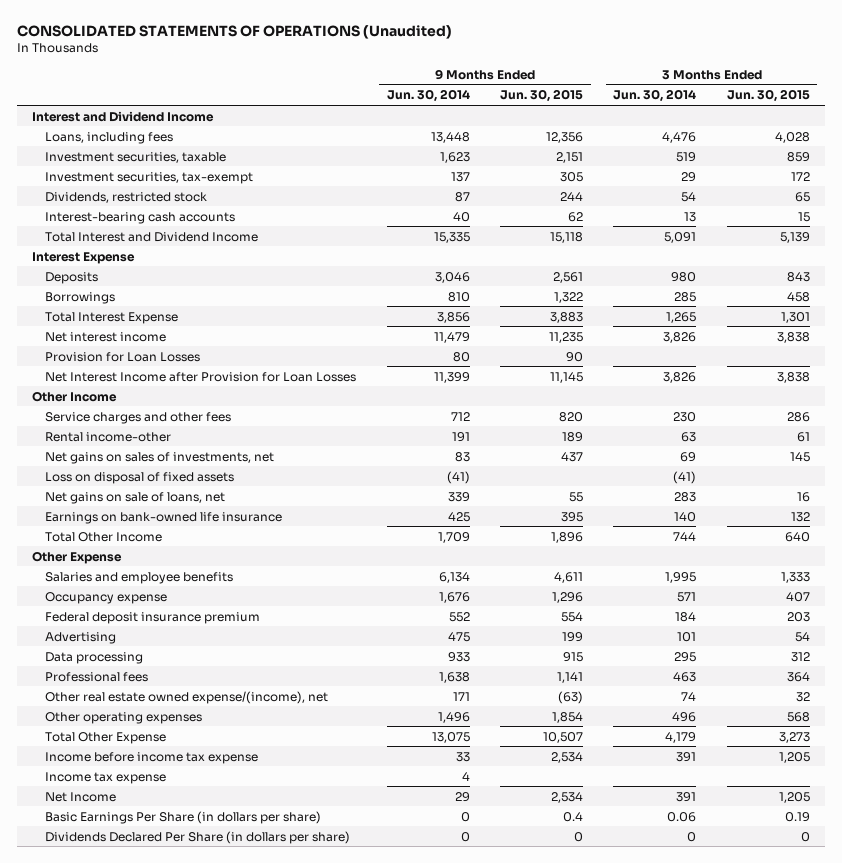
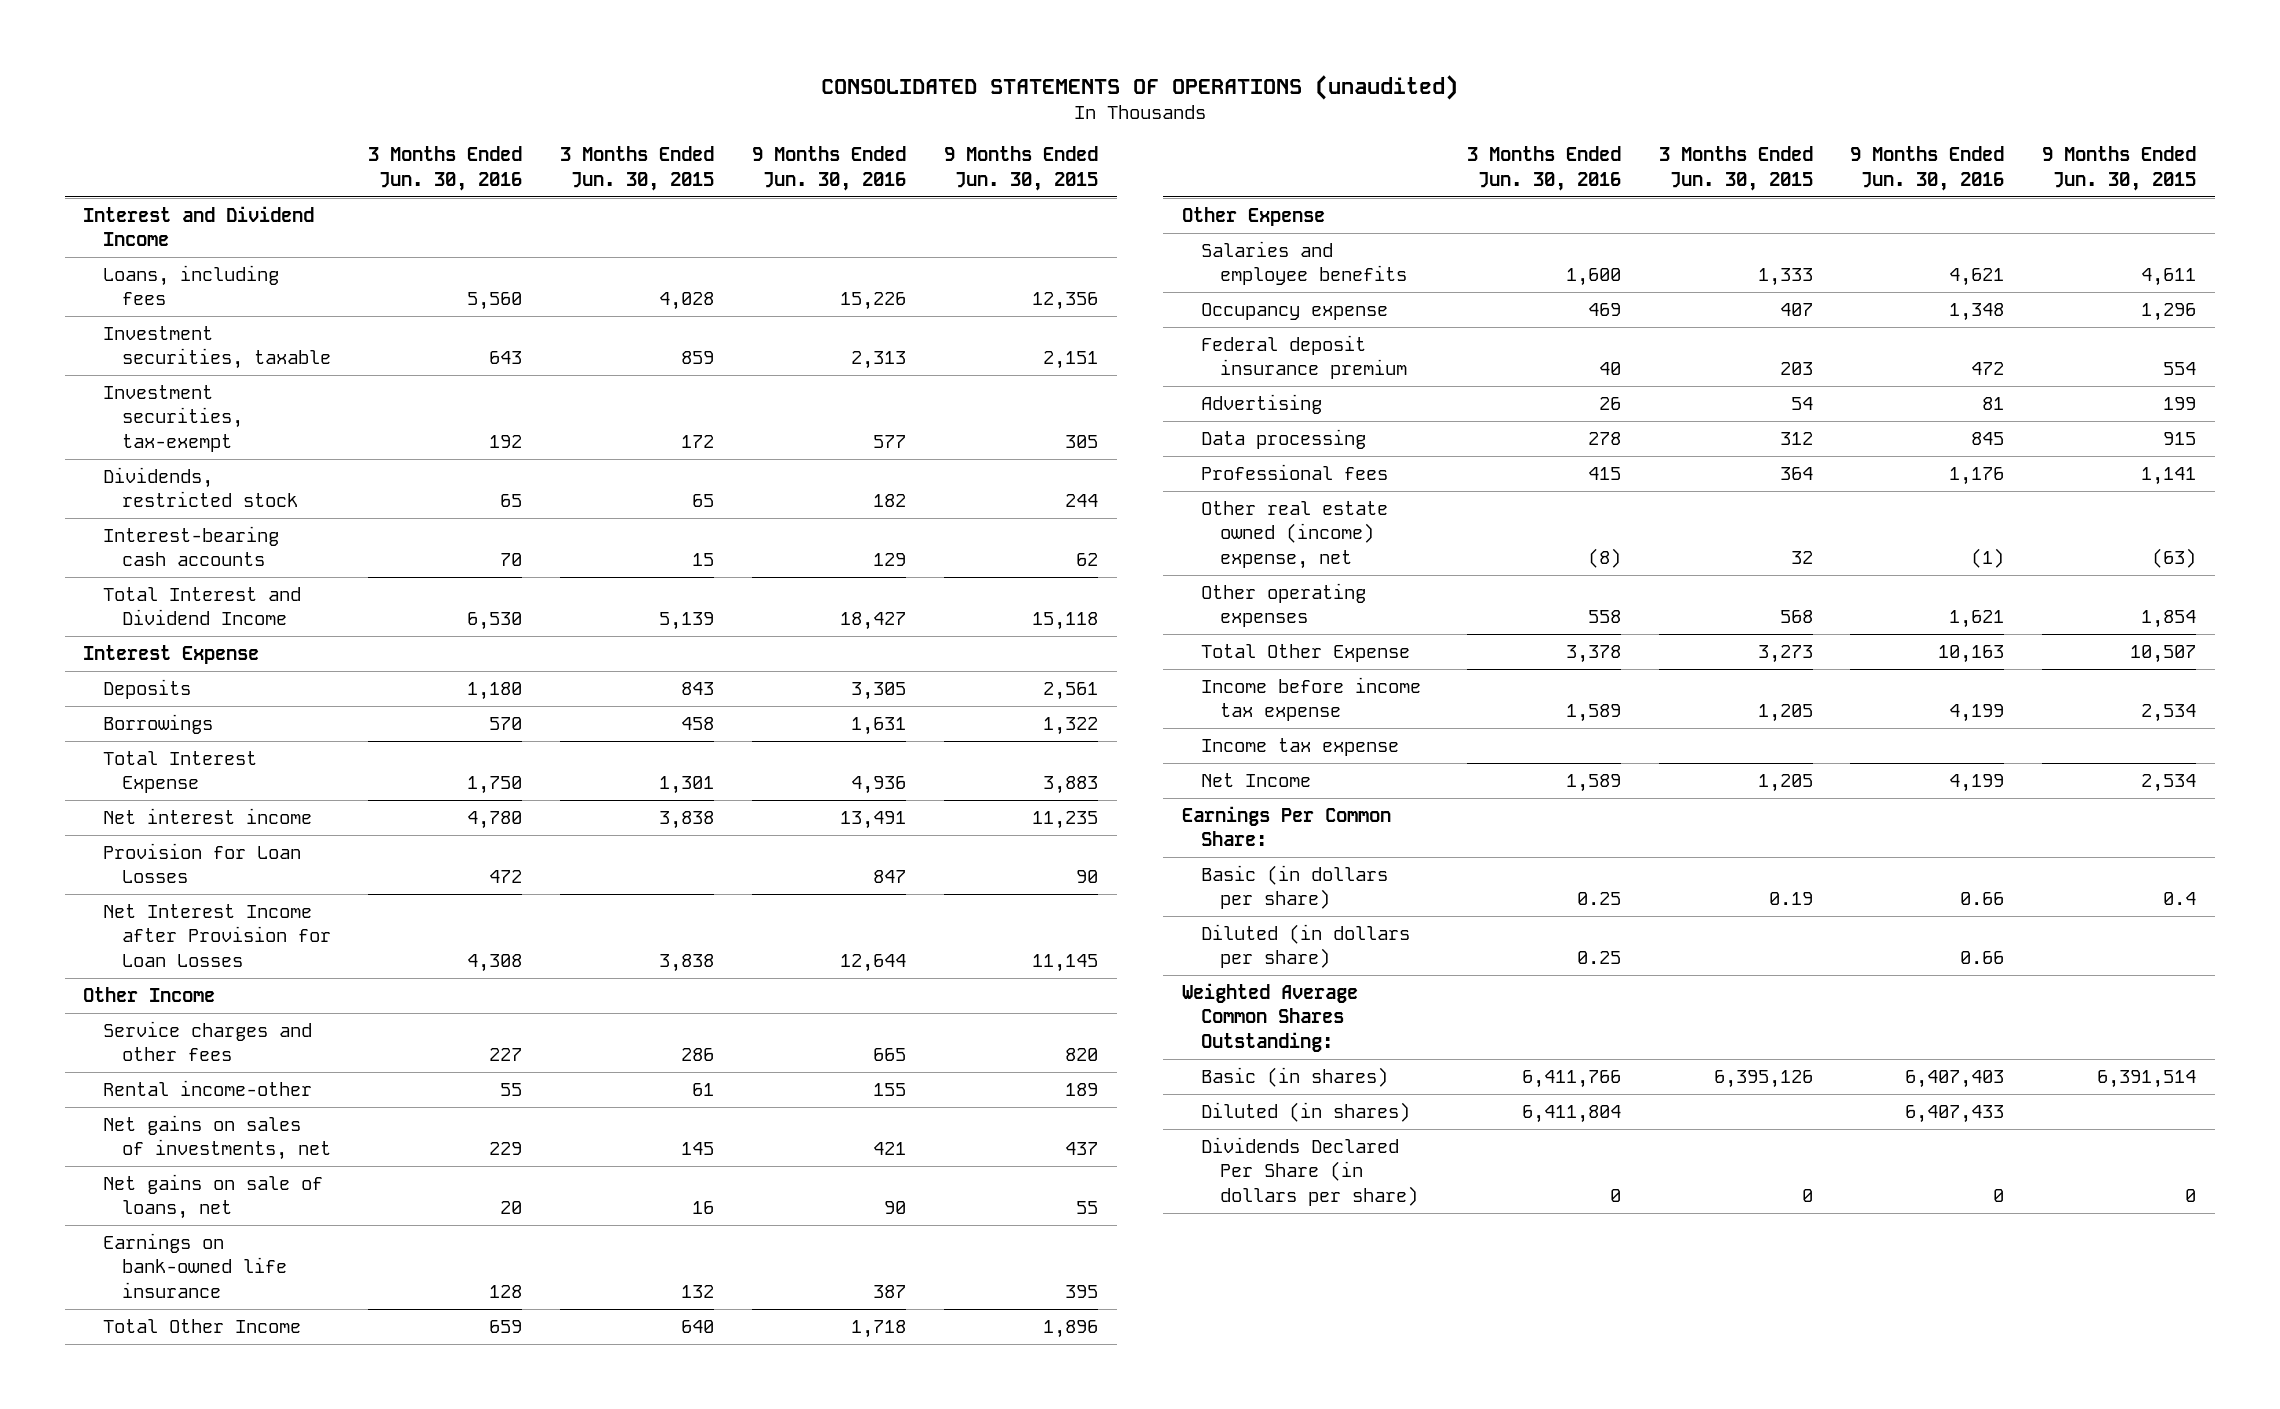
- CONSOLIDATED STATEMENTS OF OPERATIONS (Unaudited)
+ CONSOLIDATED STATEMENTS OF OPERATIONS (unaudited)
- | 9 Months Ended Jun. 30, 2014 | 9 Months Ended Jun. 30, 2015 | 3 Months Ended Jun. 30, 2014 | 3 Months Ended Jun. 30, 2015
+ | 3 Months Ended Jun. 30, 2016 | 3 Months Ended Jun. 30, 2015 | 9 Months Ended Jun. 30, 2016 | 9 Months Ended Jun. 30, 2015
- Loss on disposal of fixed assets | (41) | | (41) |
- Other real estate owned expense/(income), net | 171 | (63) | 74 | 32
+ Other real estate owned (income) expense, net | (8) | 32 | (1) | (63)
- Basic Earnings Per Share (in dollars per share) | 0 | 0.4 | 0.06 | 0.19
+ Earnings Per Common Share:
+ Basic (in dollars per share) | 0.25 | 0.19 | 0.66 | 0.4
+ Diluted (in dollars per share) | 0.25 | | 0.66 |
+ Weighted Average Common Shares Outstanding:
+ Basic (in shares) | 6,411,766 | 6,395,126 | 6,407,403 | 6,391,514
+ Diluted (in shares) | 6,411,804 | | 6,407,433 |

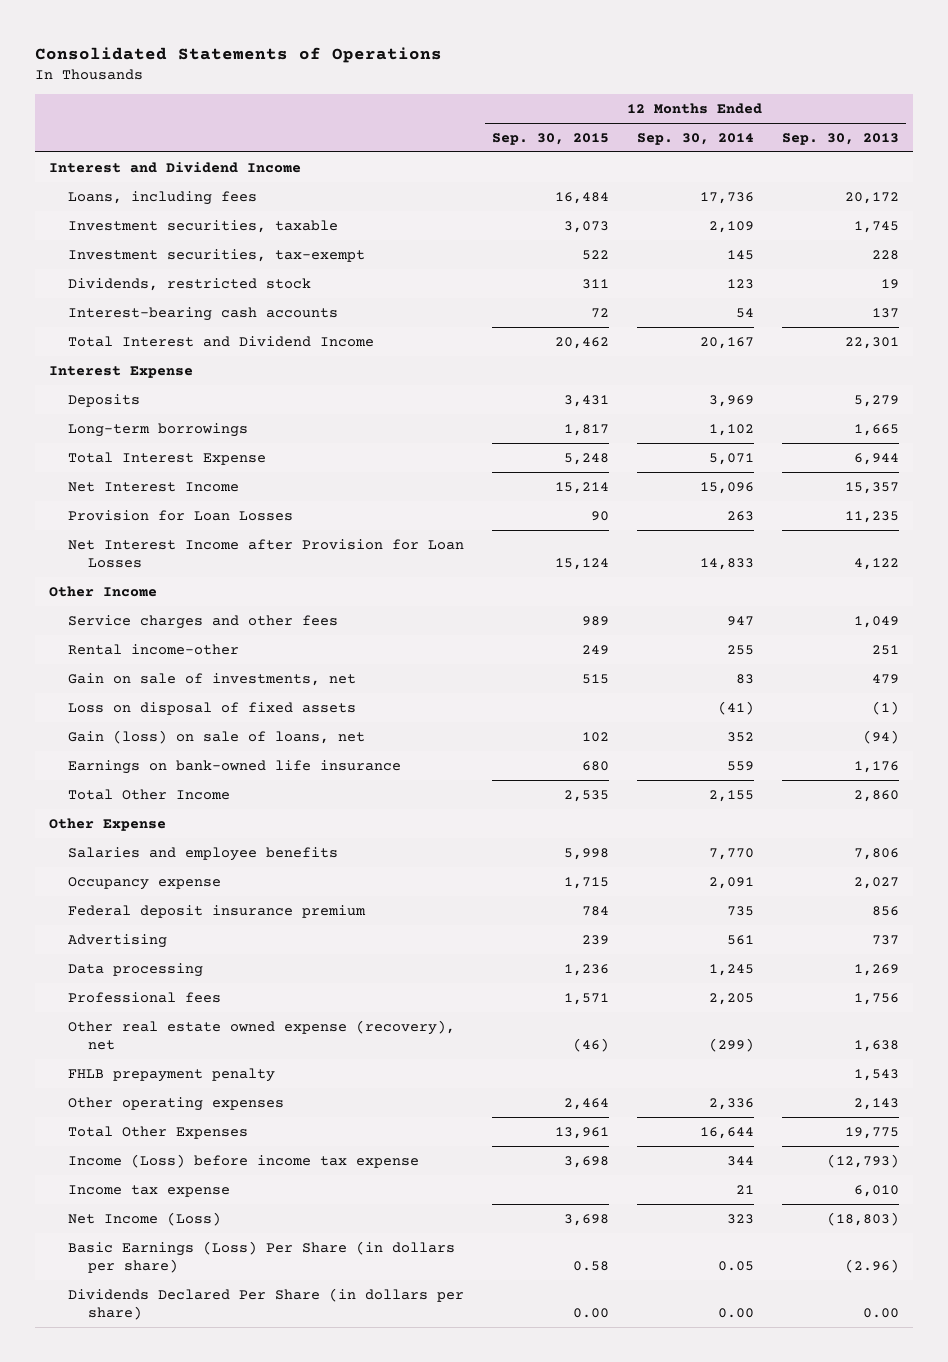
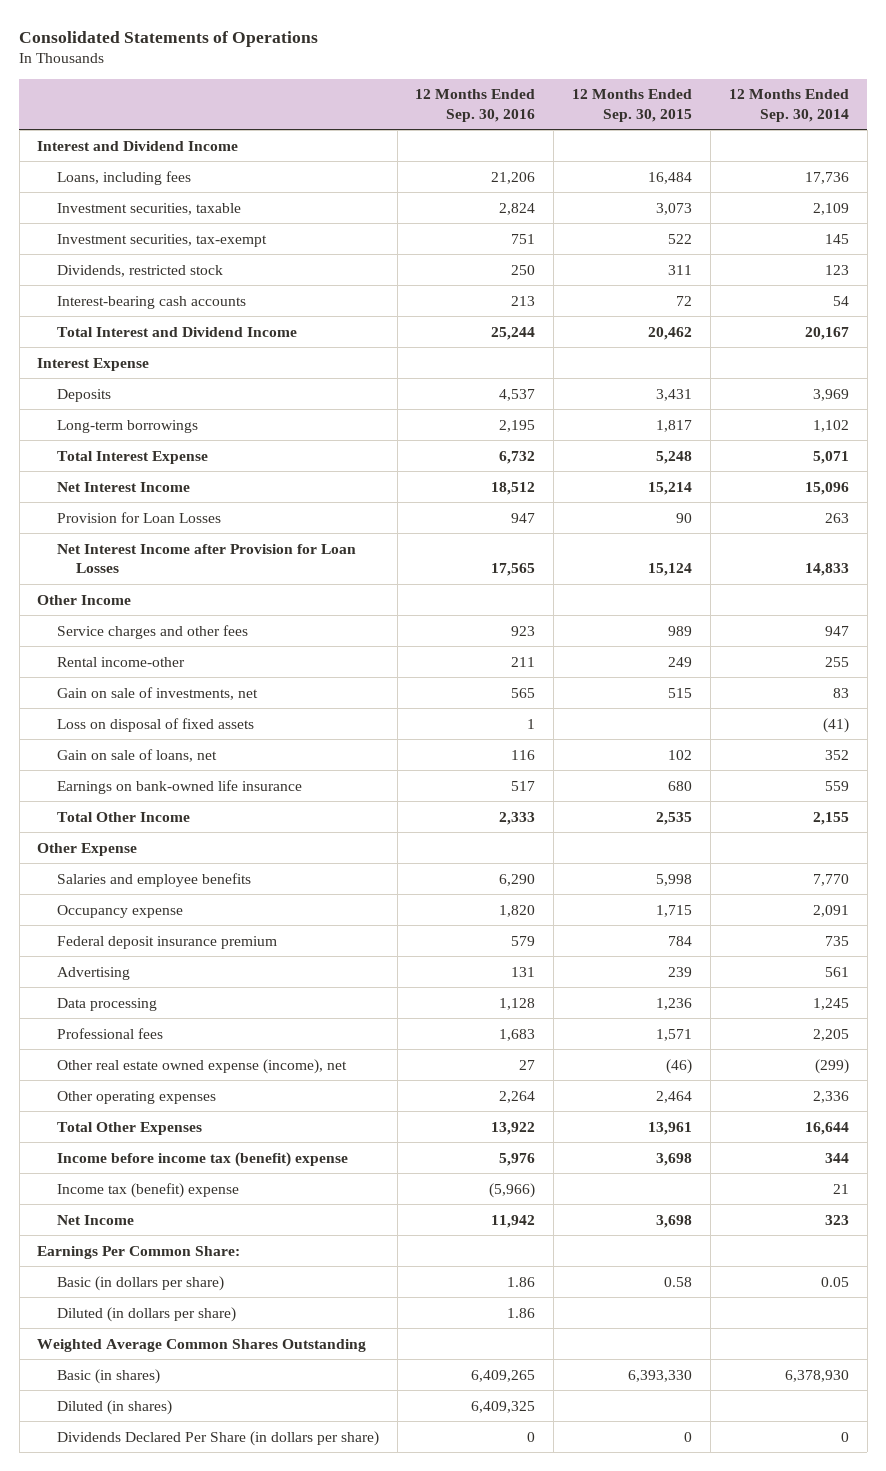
- | 12 Months Ended Sep. 30, 2015 | 12 Months Ended Sep. 30, 2014 | 12 Months Ended Sep. 30, 2013
+ | 12 Months Ended Sep. 30, 2016 | 12 Months Ended Sep. 30, 2015 | 12 Months Ended Sep. 30, 2014
- Gain (loss) on sale of loans, net | 102 | 352 | (94)
+ Gain on sale of loans, net | 116 | 102 | 352
- Other real estate owned expense (recovery), net | (46) | (299) | 1,638
- FHLB prepayment penalty | | | 1,543
+ Other real estate owned expense (income), net | 27 | (46) | (299)
- Income (Loss) before income tax expense | 3,698 | 344 | (12,793)
- Income tax expense | | 21 | 6,010
- Net Income (Loss) | 3,698 | 323 | (18,803)
- Basic Earnings (Loss) Per Share (in dollars per share) | 0.58 | 0.05 | (2.96)
- Dividends Declared Per Share (in dollars per share) | 0.00 | 0.00 | 0.00
+ Income before income tax (benefit) expense | 5,976 | 3,698 | 344
+ Income tax (benefit) expense | (5,966) | | 21
+ Net Income | 11,942 | 3,698 | 323
+ Earnings Per Common Share:
+ Basic (in dollars per share) | 1.86 | 0.58 | 0.05
+ Diluted (in dollars per share) | 1.86 | |
+ Weighted Average Common Shares Outstanding
+ Basic (in shares) | 6,409,265 | 6,393,330 | 6,378,930
+ Diluted (in shares) | 6,409,325 | |
+ Dividends Declared Per Share (in dollars per share) | 0 | 0 | 0

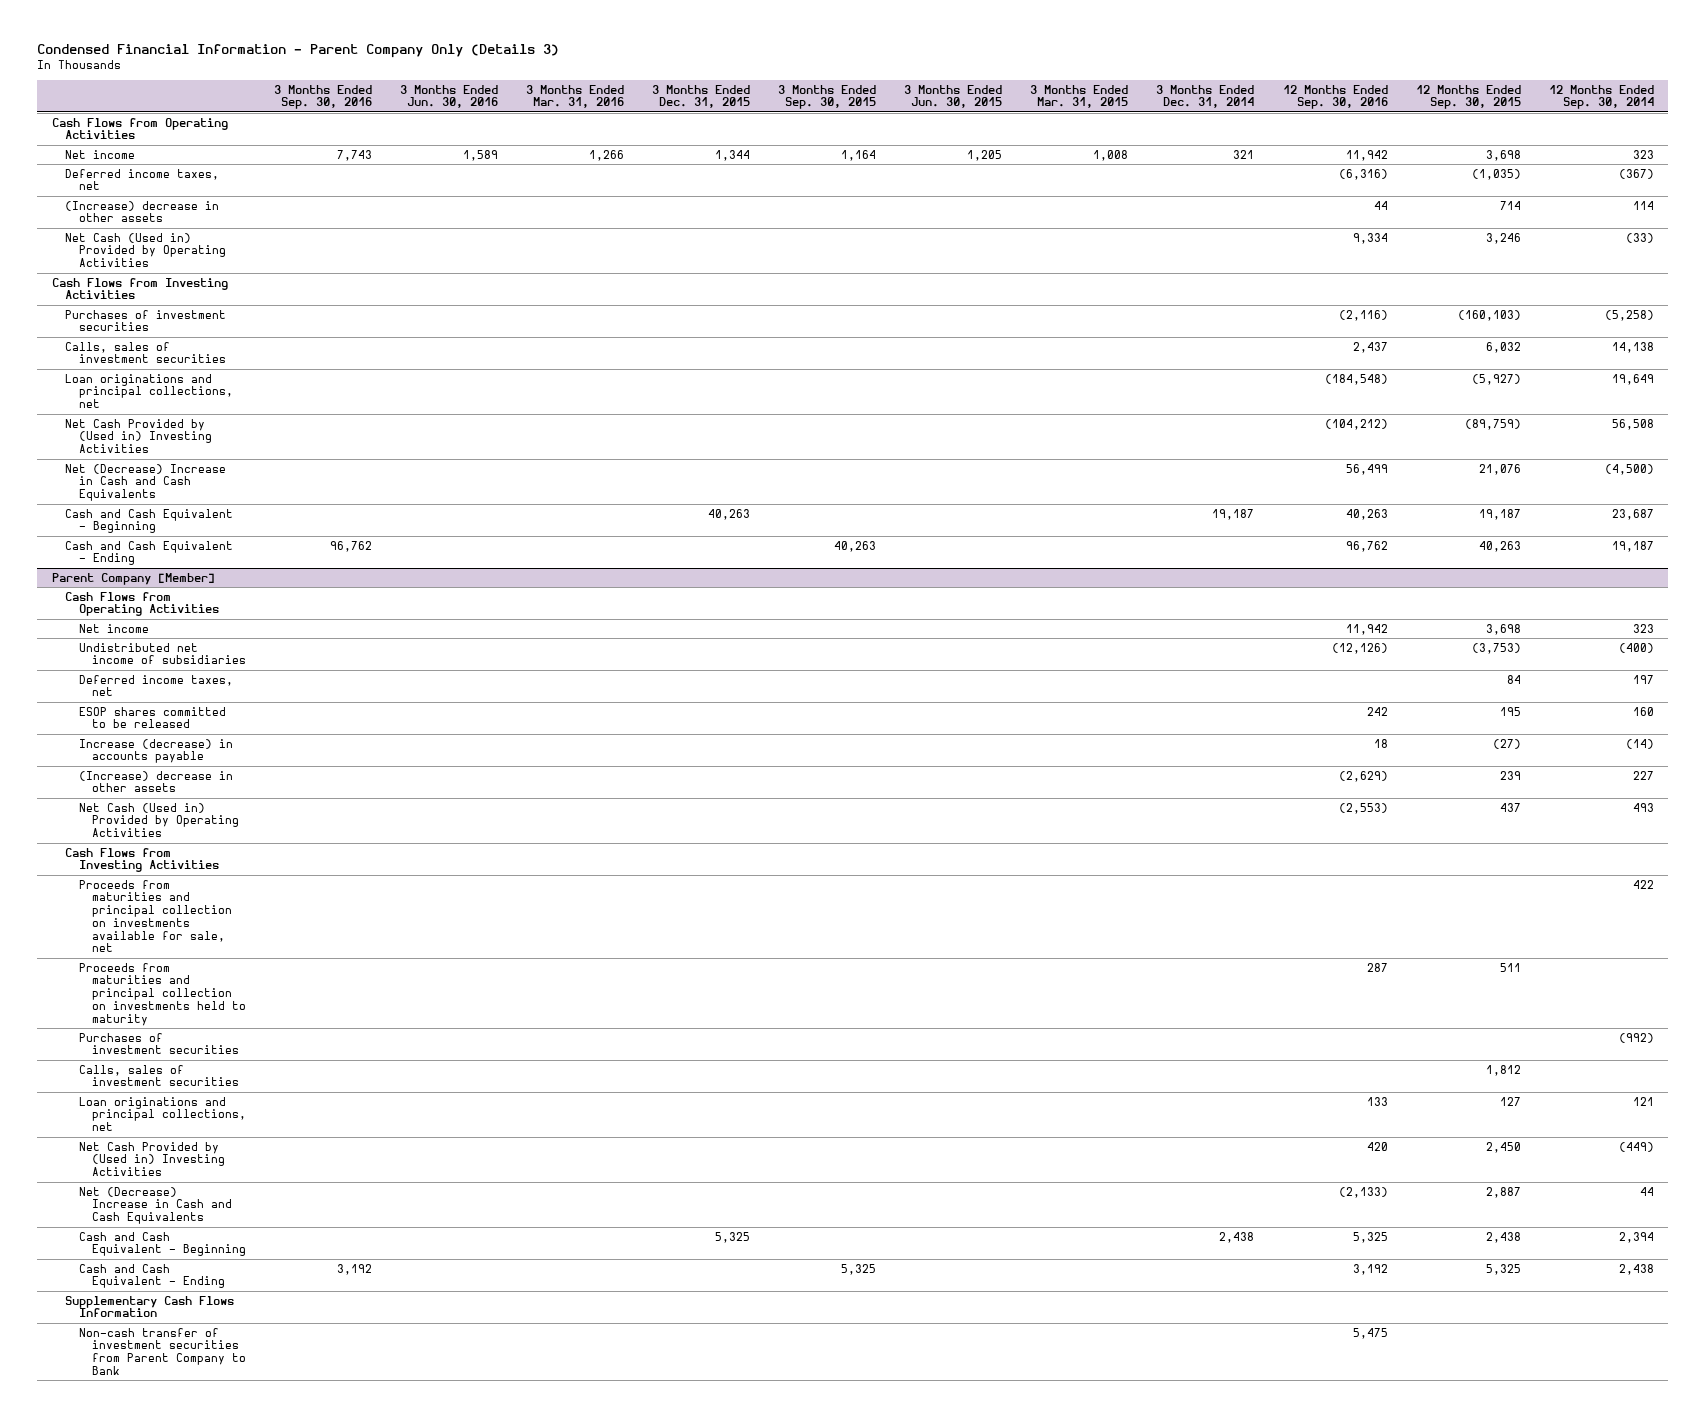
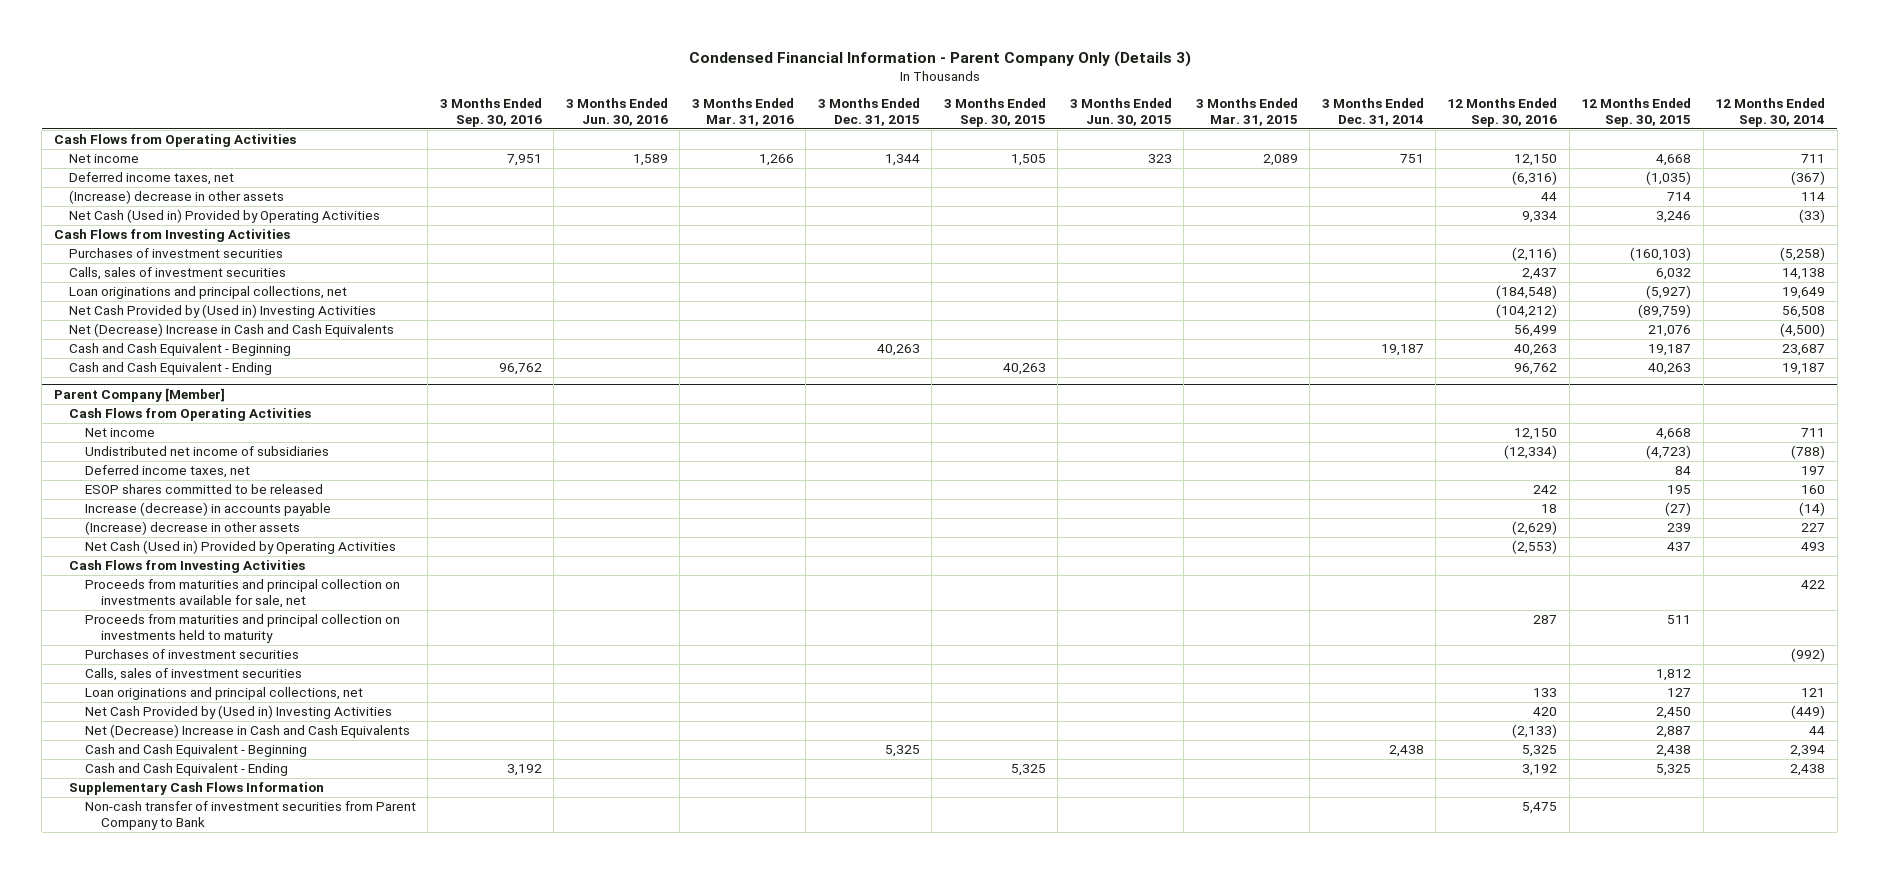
- Net income | 7,743 | 1,589 | 1,266 | 1,344 | 1,164 | 1,205 | 1,008 | 321 | 11,942 | 3,698 | 323
+ Net income | 7,951 | 1,589 | 1,266 | 1,344 | 1,505 | 323 | 2,089 | 751 | 12,150 | 4,668 | 711
@ Parent Company [Member]
- Net income | | | | | | | | | 11,942 | 3,698 | 323
- Undistributed net income of subsidiaries | | | | | | | | | (12,126) | (3,753) | (400)
+ Net income | | | | | | | | | 12,150 | 4,668 | 711
+ Undistributed net income of subsidiaries | | | | | | | | | (12,334) | (4,723) | (788)

